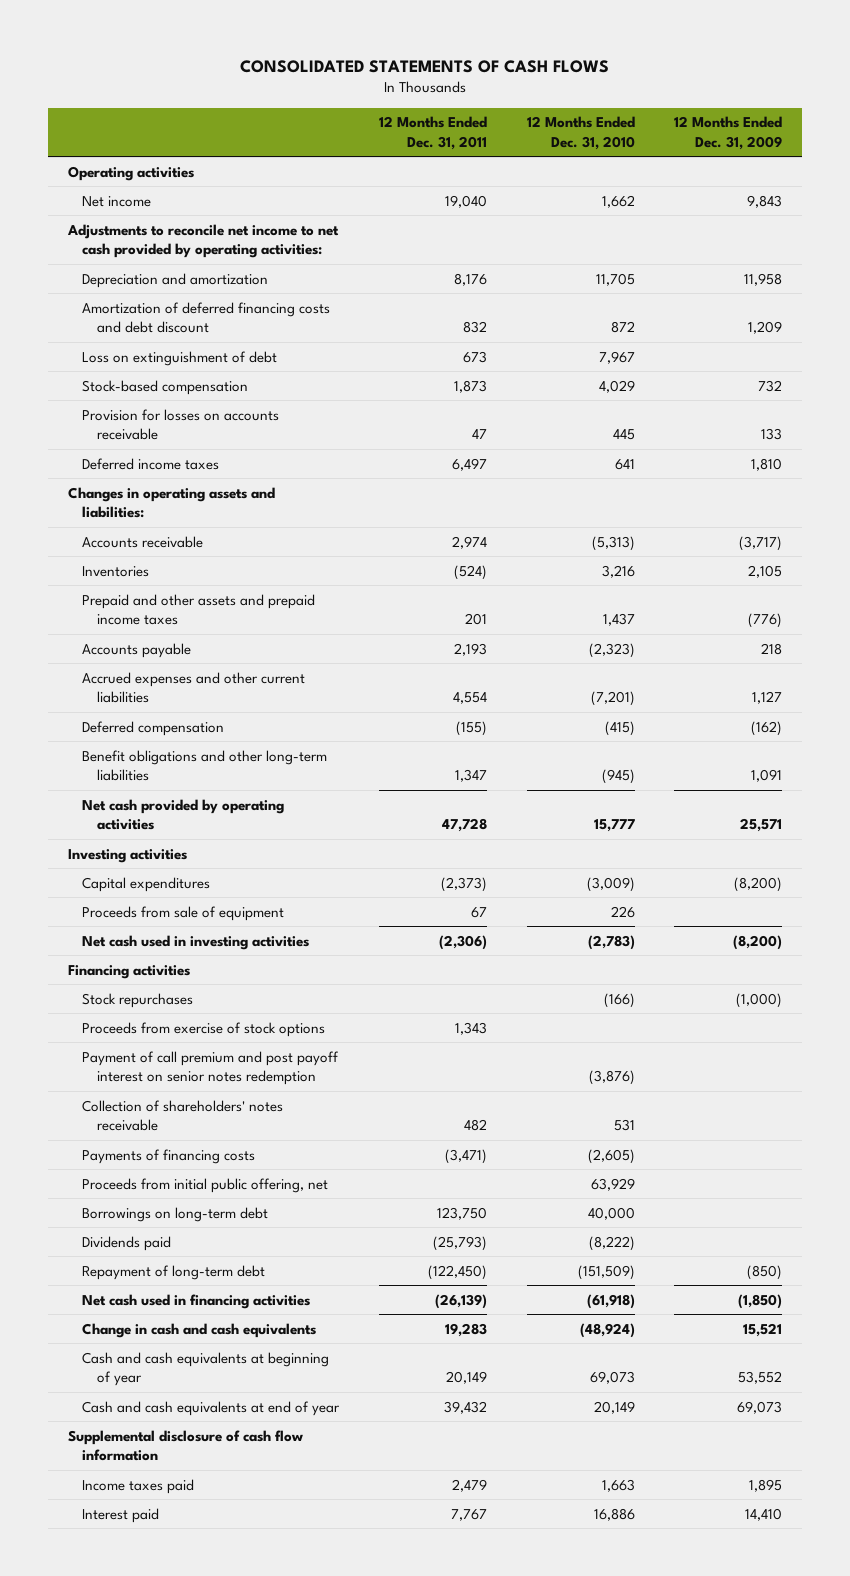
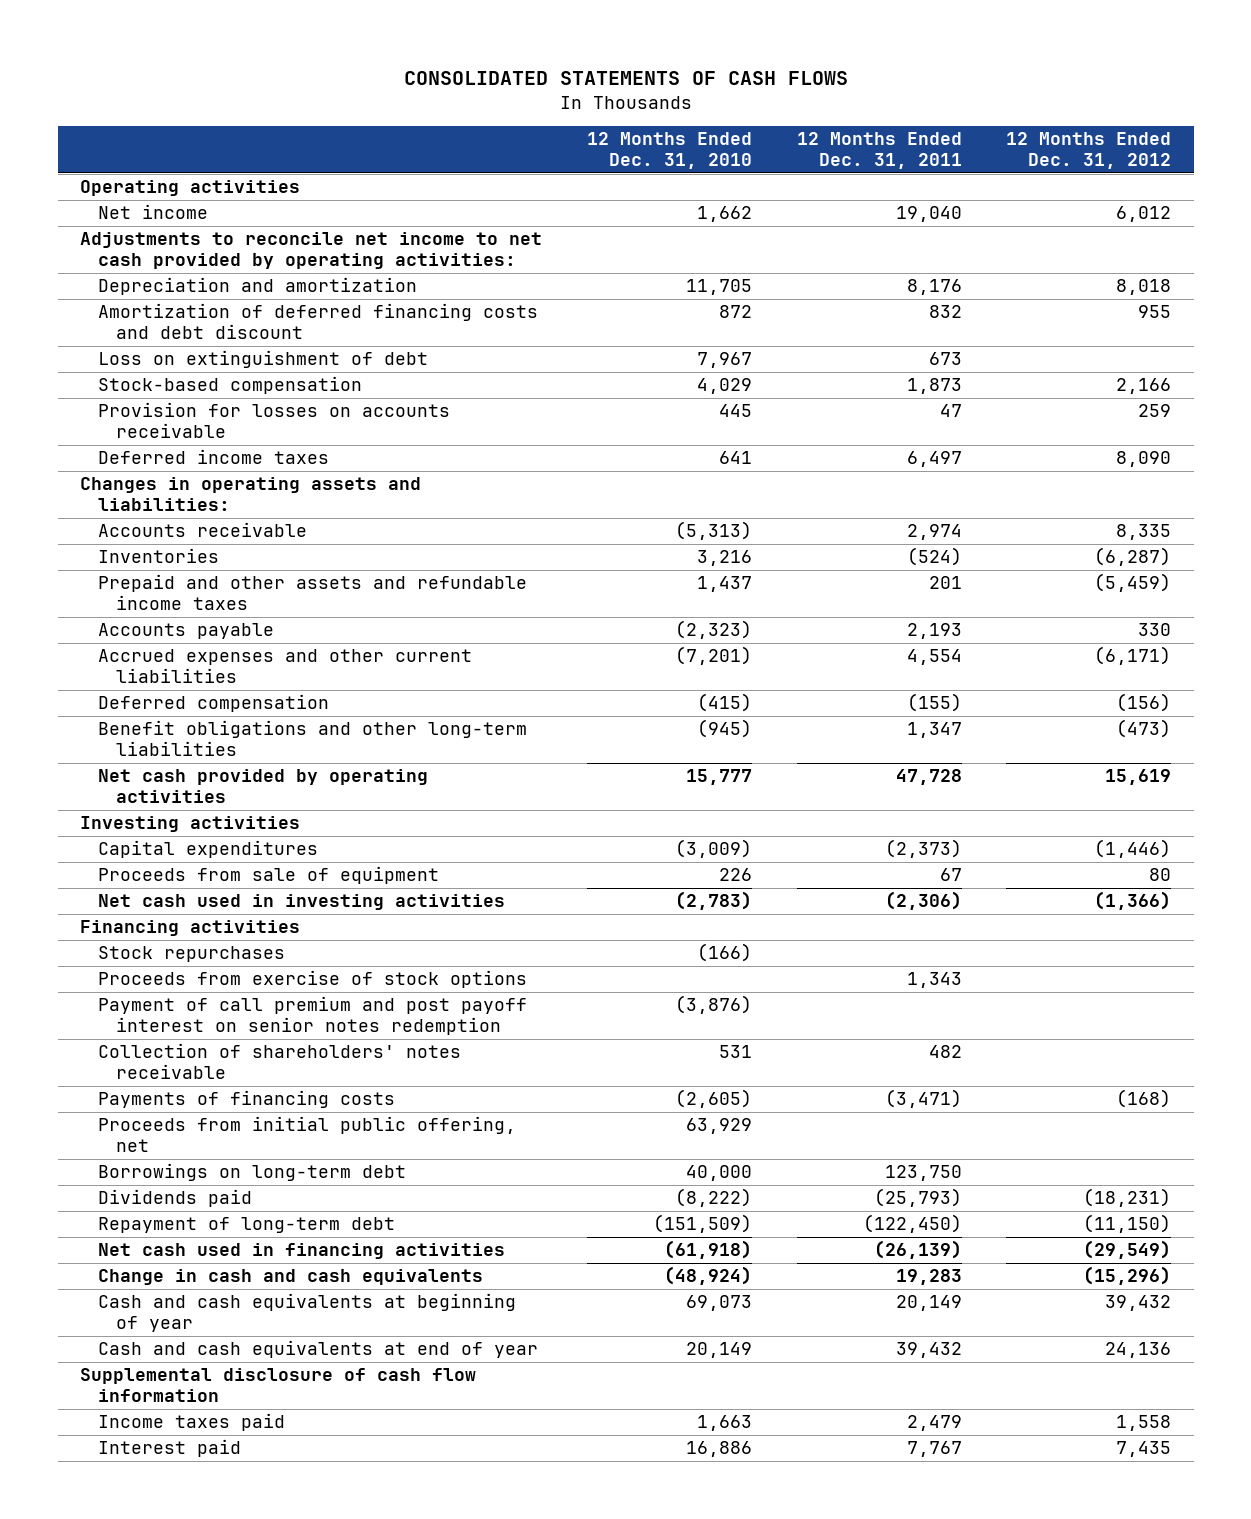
- | 12 Months Ended Dec. 31, 2011 | 12 Months Ended Dec. 31, 2010 | 12 Months Ended Dec. 31, 2009
+ | 12 Months Ended Dec. 31, 2010 | 12 Months Ended Dec. 31, 2011 | 12 Months Ended Dec. 31, 2012
- Prepaid and other assets and prepaid income taxes | 201 | 1,437 | (776)
+ Prepaid and other assets and refundable income taxes | 1,437 | 201 | (5,459)

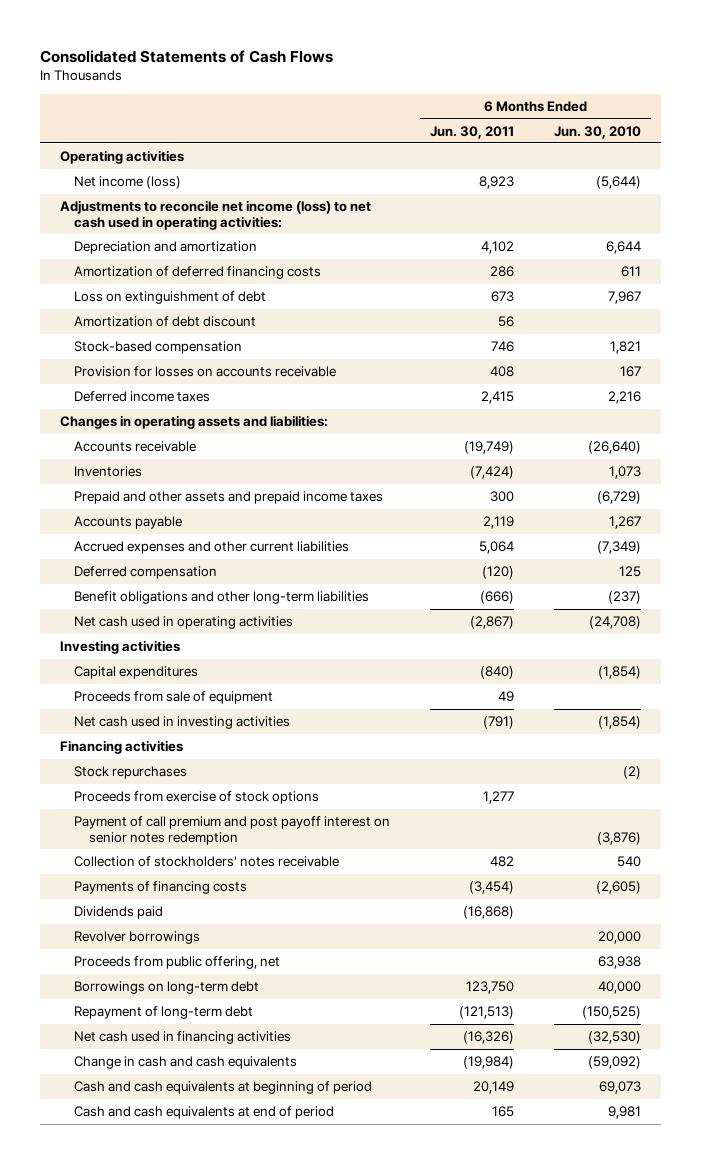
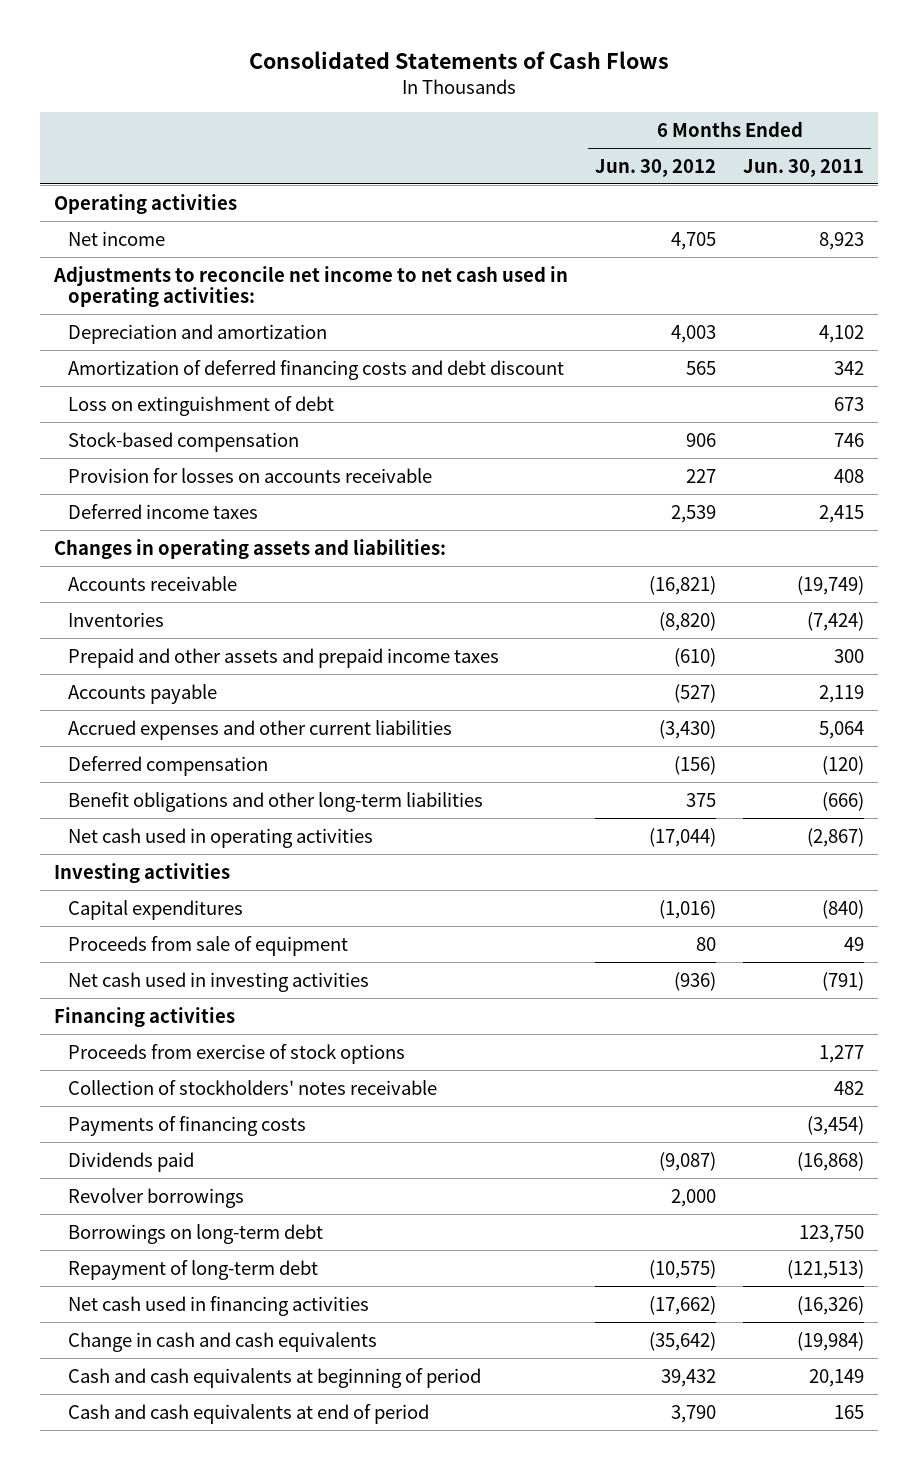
- | 6 Months Ended Jun. 30, 2011 | 6 Months Ended Jun. 30, 2010
+ | 6 Months Ended Jun. 30, 2012 | 6 Months Ended Jun. 30, 2011
- Net income (loss) | 8,923 | (5,644)
- Adjustments to reconcile net income (loss) to net cash used in operating activities:
+ Net income | 4,705 | 8,923
+ Adjustments to reconcile net income to net cash used in operating activities:
- Amortization of deferred financing costs | 286 | 611
+ Amortization of deferred financing costs and debt discount | 565 | 342
- Amortization of debt discount | 56 |
- Stock repurchases | | (2)
- Payment of call premium and post payoff interest on senior notes redemption | | (3,876)
- Proceeds from public offering, net | | 63,938

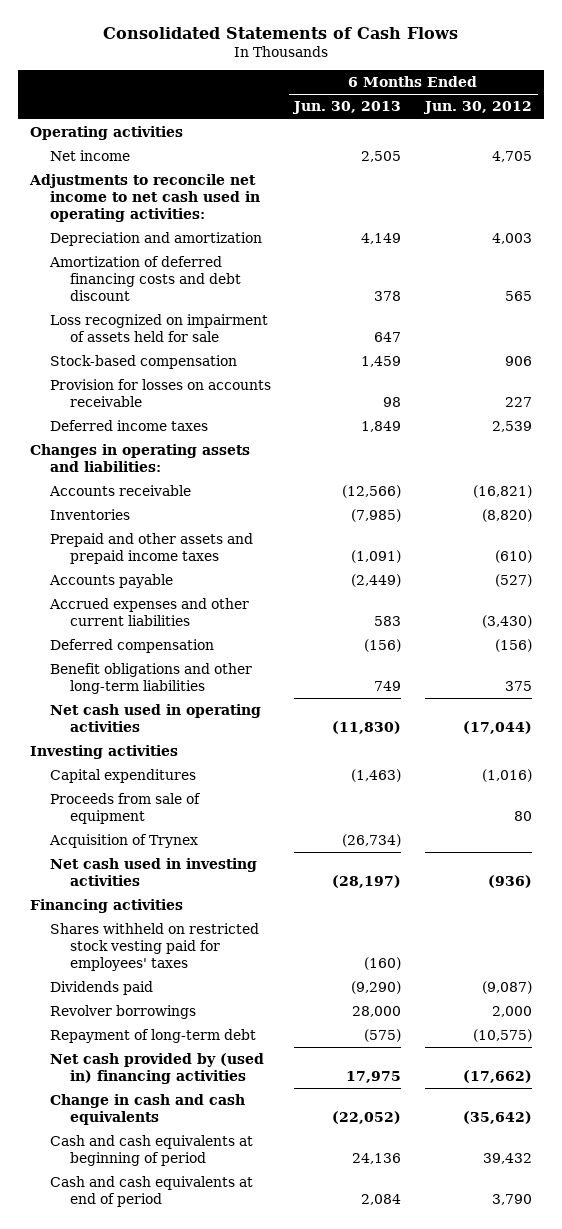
- | 6 Months Ended Jun. 30, 2012 | 6 Months Ended Jun. 30, 2011
+ | 6 Months Ended Jun. 30, 2013 | 6 Months Ended Jun. 30, 2012
- Loss on extinguishment of debt | | 673
+ Loss recognized on impairment of assets held for sale | 647 |
+ Acquisition of Trynex | (26,734) |
- Proceeds from exercise of stock options | | 1,277
- Collection of stockholders' notes receivable | | 482
- Payments of financing costs | | (3,454)
+ Shares withheld on restricted stock vesting paid for employees' taxes | (160) |
- Borrowings on long-term debt | | 123,750
- Net cash used in financing activities | (17,662) | (16,326)
+ Net cash provided by (used in) financing activities | 17,975 | (17,662)

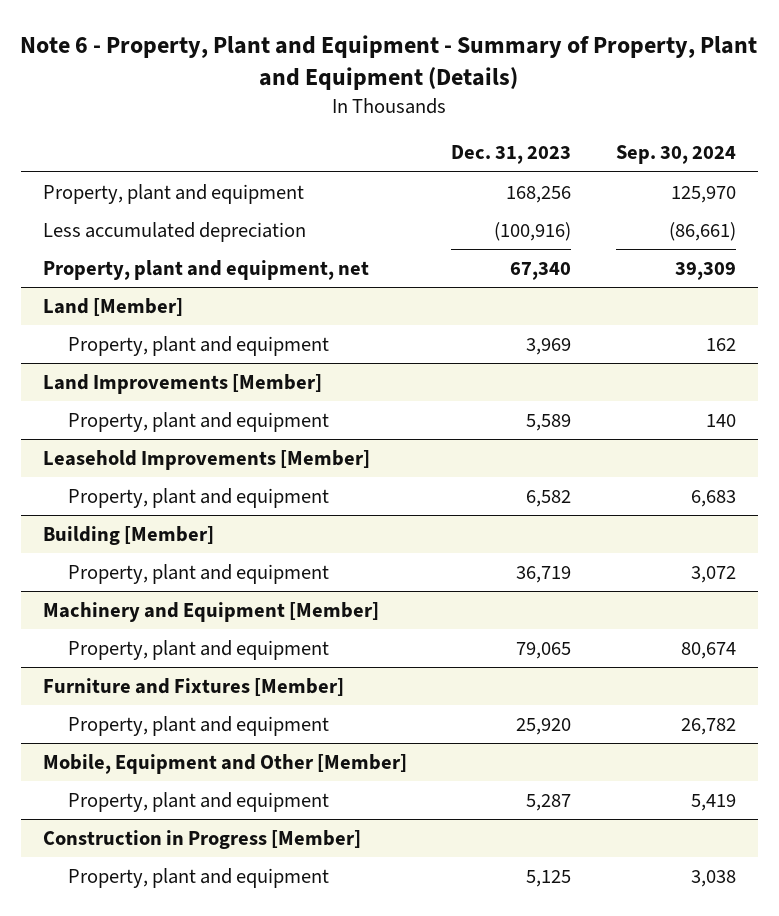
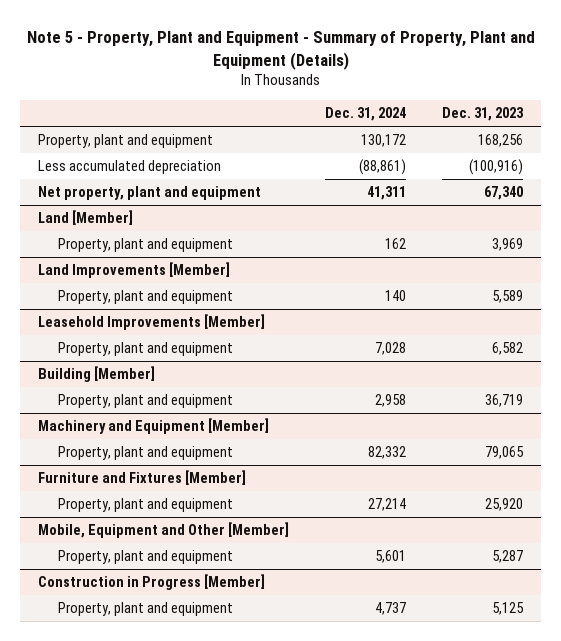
- Note 6 - Property, Plant and Equipment - Summary of Property, Plant and Equipment (Details)
+ Note 5 - Property, Plant and Equipment - Summary of Property, Plant and Equipment (Details)
- | Dec. 31, 2023 | Sep. 30, 2024
+ | Dec. 31, 2024 | Dec. 31, 2023
- Property, plant and equipment, net | 67,340 | 39,309
+ Net property, plant and equipment | 41,311 | 67,340

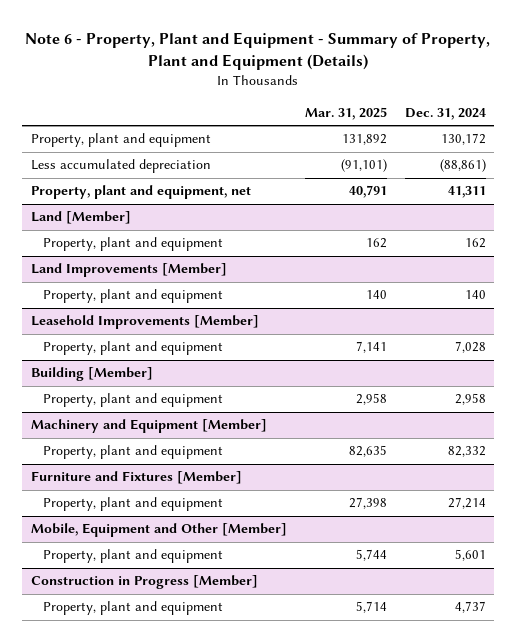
- Note 5 - Property, Plant and Equipment - Summary of Property, Plant and Equipment (Details)
+ Note 6 - Property, Plant and Equipment - Summary of Property, Plant and Equipment (Details)
- | Dec. 31, 2024 | Dec. 31, 2023
+ | Mar. 31, 2025 | Dec. 31, 2024
- Net property, plant and equipment | 41,311 | 67,340
+ Property, plant and equipment, net | 40,791 | 41,311

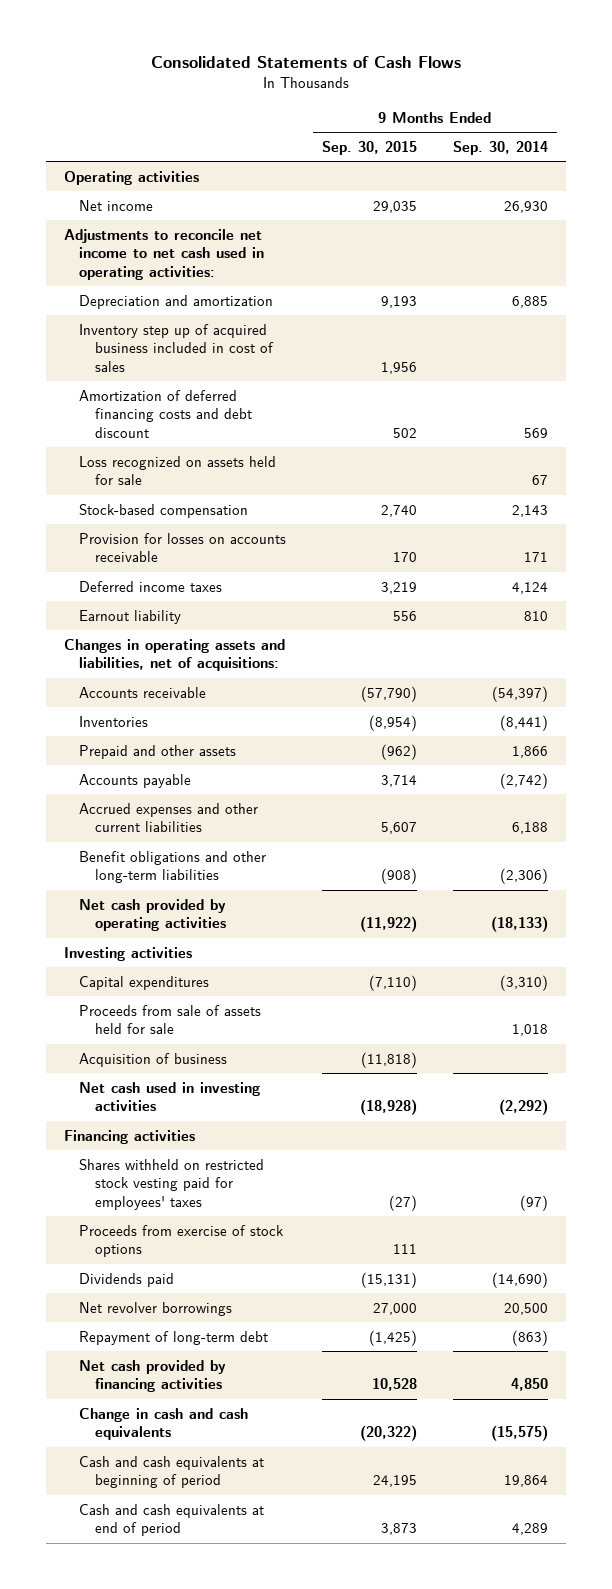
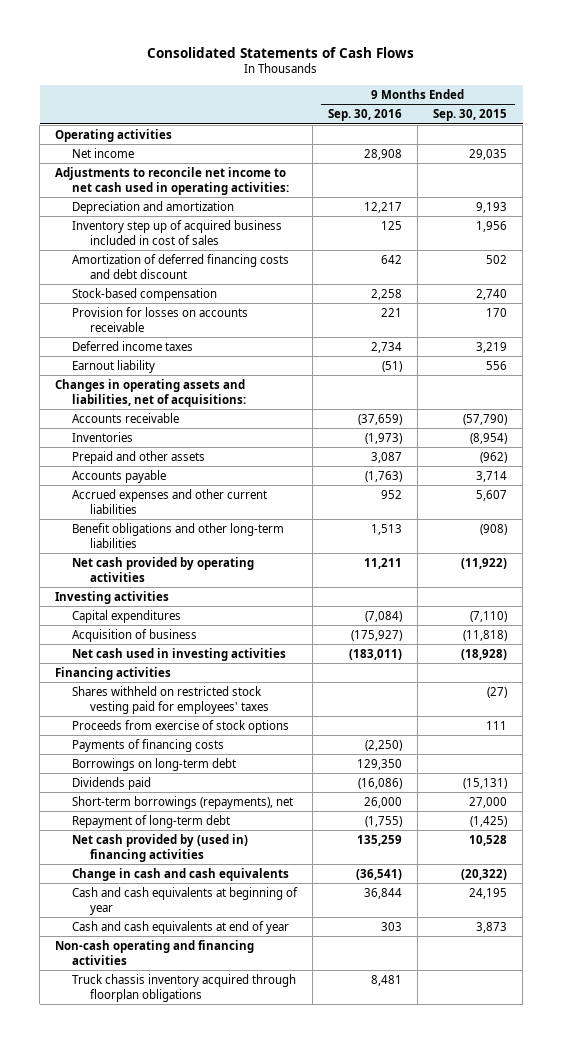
- | 9 Months Ended Sep. 30, 2015 | 9 Months Ended Sep. 30, 2014
+ | 9 Months Ended Sep. 30, 2016 | 9 Months Ended Sep. 30, 2015
- Loss recognized on assets held for sale | | 67
- Proceeds from sale of assets held for sale | | 1,018
+ Payments of financing costs | (2,250) |
+ Borrowings on long-term debt | 129,350 |
- Net revolver borrowings | 27,000 | 20,500
+ Short-term borrowings (repayments), net | 26,000 | 27,000
- Net cash provided by financing activities | 10,528 | 4,850
+ Net cash provided by (used in) financing activities | 135,259 | 10,528
- Cash and cash equivalents at beginning of period | 24,195 | 19,864
- Cash and cash equivalents at end of period | 3,873 | 4,289
+ Cash and cash equivalents at beginning of year | 36,844 | 24,195
+ Cash and cash equivalents at end of year | 303 | 3,873
+ Non-cash operating and financing activities
+ Truck chassis inventory acquired through floorplan obligations | 8,481 |

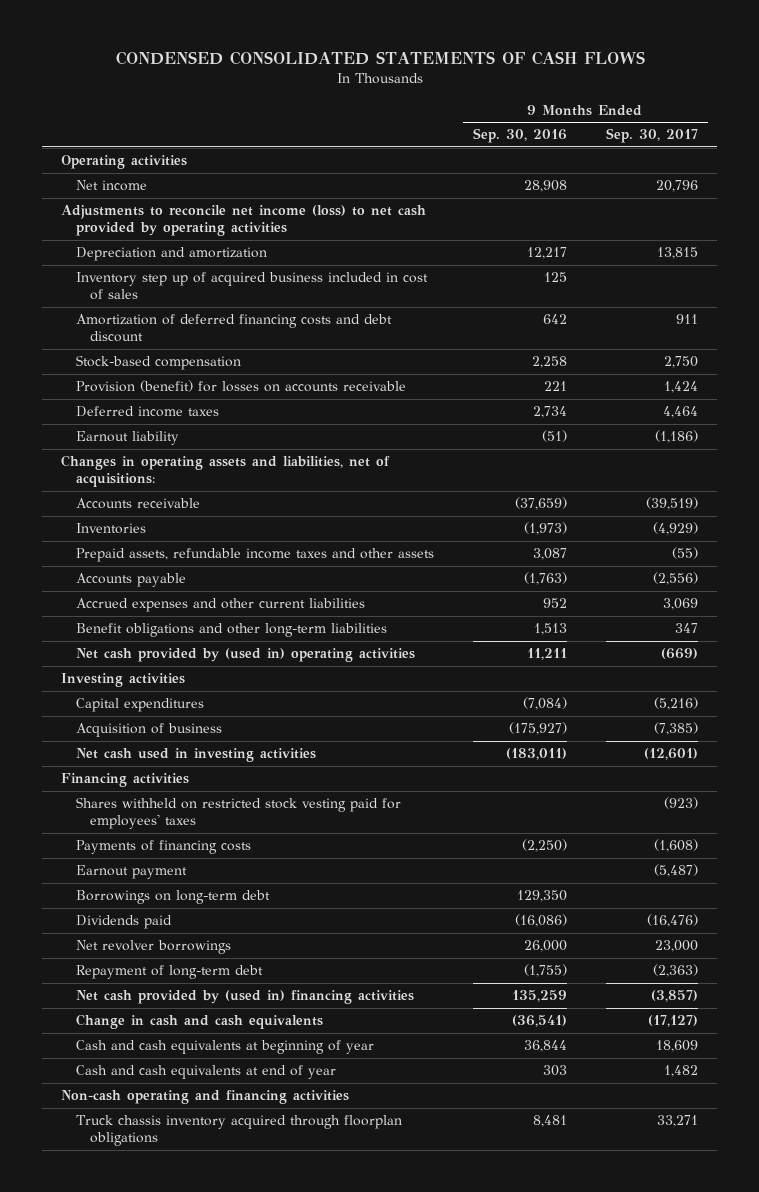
- Consolidated Statements of Cash Flows
+ CONDENSED CONSOLIDATED STATEMENTS OF CASH FLOWS
- | 9 Months Ended Sep. 30, 2016 | 9 Months Ended Sep. 30, 2015
+ | 9 Months Ended Sep. 30, 2016 | 9 Months Ended Sep. 30, 2017
- Adjustments to reconcile net income to net cash used in operating activities:
+ Adjustments to reconcile net income (loss) to net cash provided by operating activities
- Provision for losses on accounts receivable | 221 | 170
+ Provision (benefit) for losses on accounts receivable | 221 | 1,424
- Prepaid and other assets | 3,087 | (962)
+ Prepaid assets, refundable income taxes and other assets | 3,087 | (55)
- Net cash provided by operating activities | 11,211 | (11,922)
+ Net cash provided by (used in) operating activities | 11,211 | (669)
- Proceeds from exercise of stock options | | 111
+ Earnout payment | | (5,487)
- Short-term borrowings (repayments), net | 26,000 | 27,000
+ Net revolver borrowings | 26,000 | 23,000

